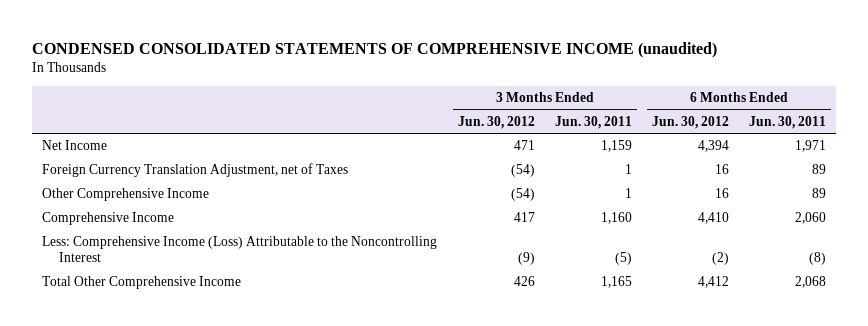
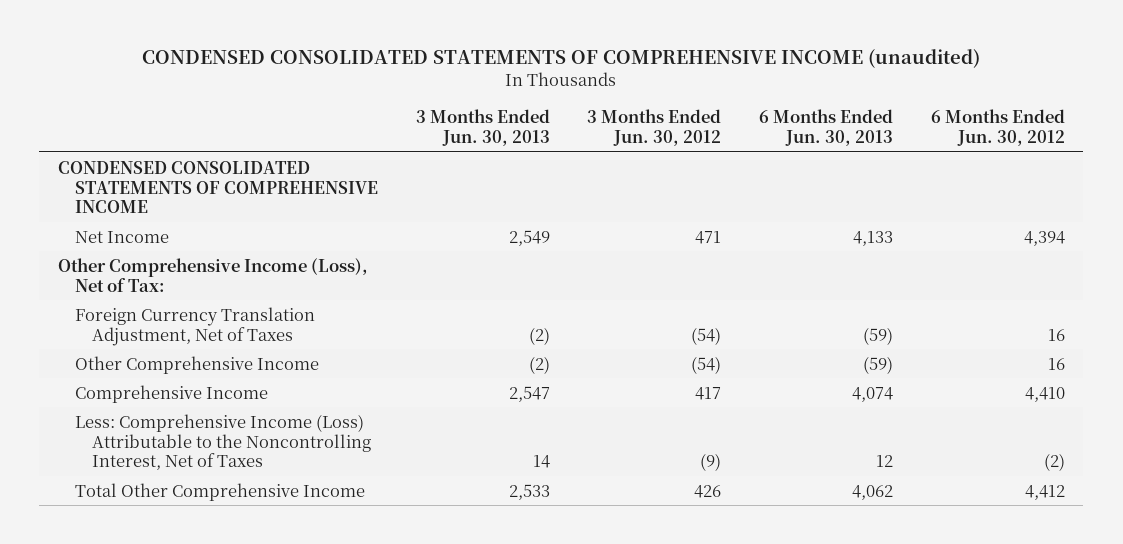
- | 3 Months Ended Jun. 30, 2012 | 3 Months Ended Jun. 30, 2011 | 6 Months Ended Jun. 30, 2012 | 6 Months Ended Jun. 30, 2011
+ | 3 Months Ended Jun. 30, 2013 | 3 Months Ended Jun. 30, 2012 | 6 Months Ended Jun. 30, 2013 | 6 Months Ended Jun. 30, 2012
+ CONDENSED CONSOLIDATED STATEMENTS OF COMPREHENSIVE INCOME
- Foreign Currency Translation Adjustment, net of Taxes | (54) | 1 | 16 | 89
+ Other Comprehensive Income (Loss), Net of Tax:
+ Foreign Currency Translation Adjustment, Net of Taxes | (2) | (54) | (59) | 16
- Less: Comprehensive Income (Loss) Attributable to the Noncontrolling Interest | (9) | (5) | (2) | (8)
+ Less: Comprehensive Income (Loss) Attributable to the Noncontrolling Interest, Net of Taxes | 14 | (9) | 12 | (2)

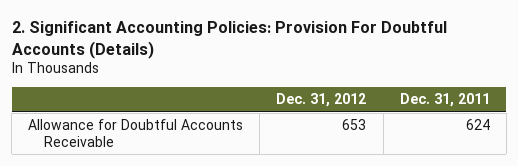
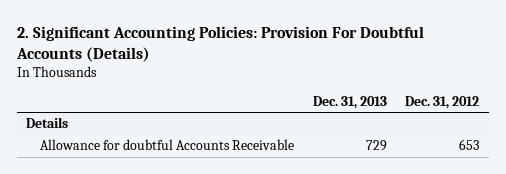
- | Dec. 31, 2012 | Dec. 31, 2011
+ | Dec. 31, 2013 | Dec. 31, 2012
- Allowance for Doubtful Accounts Receivable | 653 | 624
+ Details
+ Allowance for doubtful Accounts Receivable | 729 | 653

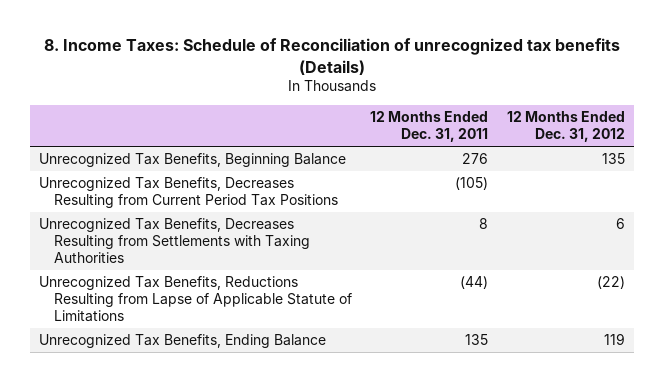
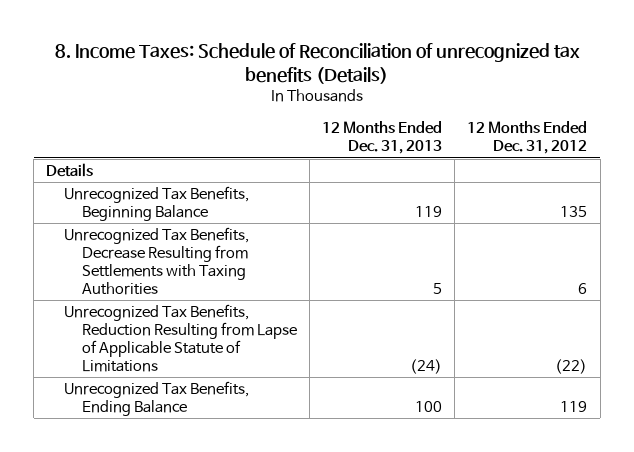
- | 12 Months Ended Dec. 31, 2011 | 12 Months Ended Dec. 31, 2012
+ | 12 Months Ended Dec. 31, 2013 | 12 Months Ended Dec. 31, 2012
+ Details
- Unrecognized Tax Benefits, Decreases Resulting from Current Period Tax Positions | (105) |
- Unrecognized Tax Benefits, Decreases Resulting from Settlements with Taxing Authorities | 8 | 6
- Unrecognized Tax Benefits, Reductions Resulting from Lapse of Applicable Statute of Limitations | (44) | (22)
+ Unrecognized Tax Benefits, Decrease Resulting from Settlements with Taxing Authorities | 5 | 6
+ Unrecognized Tax Benefits, Reduction Resulting from Lapse of Applicable Statute of Limitations | (24) | (22)

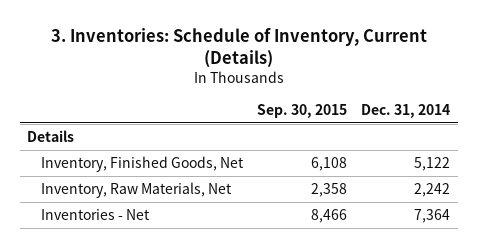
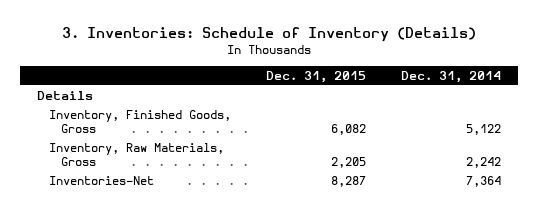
- 3. Inventories: Schedule of Inventory, Current (Details)
+ 3. Inventories: Schedule of Inventory (Details)
- | Sep. 30, 2015 | Dec. 31, 2014
+ | Dec. 31, 2015 | Dec. 31, 2014
- Inventory, Finished Goods, Net | 6,108 | 5,122
- Inventory, Raw Materials, Net | 2,358 | 2,242
- Inventories - Net | 8,466 | 7,364
+ Inventory, Finished Goods, Gross | 6,082 | 5,122
+ Inventory, Raw Materials, Gross | 2,205 | 2,242
+ Inventories-Net | 8,287 | 7,364

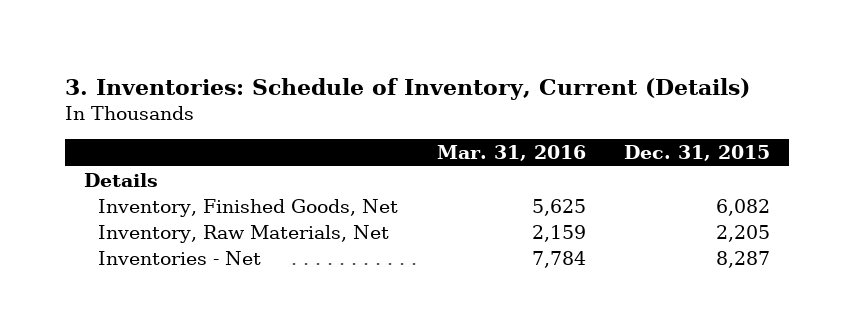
- 3. Inventories: Schedule of Inventory (Details)
+ 3. Inventories: Schedule of Inventory, Current (Details)
- | Dec. 31, 2015 | Dec. 31, 2014
+ | Mar. 31, 2016 | Dec. 31, 2015
- Inventory, Finished Goods, Gross | 6,082 | 5,122
- Inventory, Raw Materials, Gross | 2,205 | 2,242
- Inventories-Net | 8,287 | 7,364
+ Inventory, Finished Goods, Net | 5,625 | 6,082
+ Inventory, Raw Materials, Net | 2,159 | 2,205
+ Inventories - Net | 7,784 | 8,287

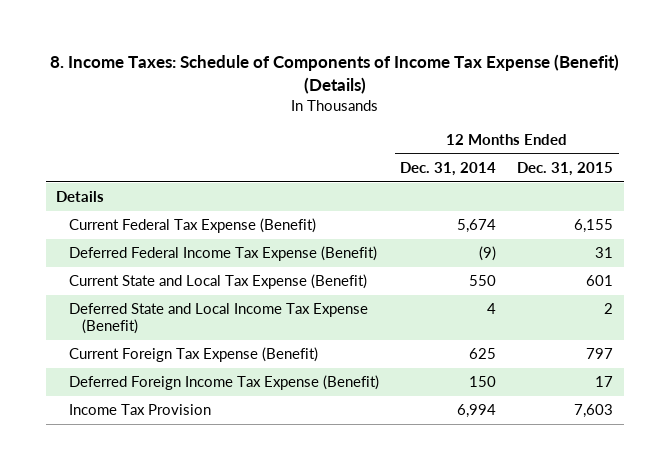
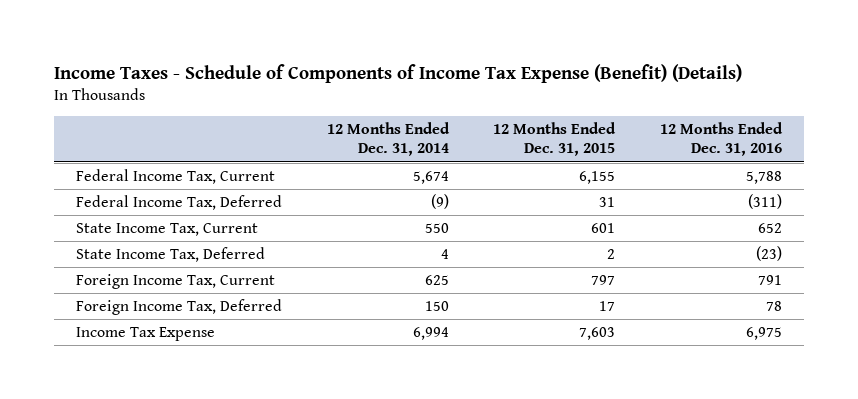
- 8. Income Taxes: Schedule of Components of Income Tax Expense (Benefit) (Details)
+ Income Taxes - Schedule of Components of Income Tax Expense (Benefit) (Details)
- | 12 Months Ended Dec. 31, 2014 | 12 Months Ended Dec. 31, 2015
+ | 12 Months Ended Dec. 31, 2014 | 12 Months Ended Dec. 31, 2015 | 12 Months Ended Dec. 31, 2016
- Details
- Current Federal Tax Expense (Benefit) | 5,674 | 6,155
- Deferred Federal Income Tax Expense (Benefit) | (9) | 31
- Current State and Local Tax Expense (Benefit) | 550 | 601
- Deferred State and Local Income Tax Expense (Benefit) | 4 | 2
- Current Foreign Tax Expense (Benefit) | 625 | 797
- Deferred Foreign Income Tax Expense (Benefit) | 150 | 17
- Income Tax Provision | 6,994 | 7,603
+ Federal Income Tax, Current | 5,674 | 6,155 | 5,788
+ Federal Income Tax, Deferred | (9) | 31 | (311)
+ State Income Tax, Current | 550 | 601 | 652
+ State Income Tax, Deferred | 4 | 2 | (23)
+ Foreign Income Tax, Current | 625 | 797 | 791
+ Foreign Income Tax, Deferred | 150 | 17 | 78
+ Income Tax Expense | 6,994 | 7,603 | 6,975

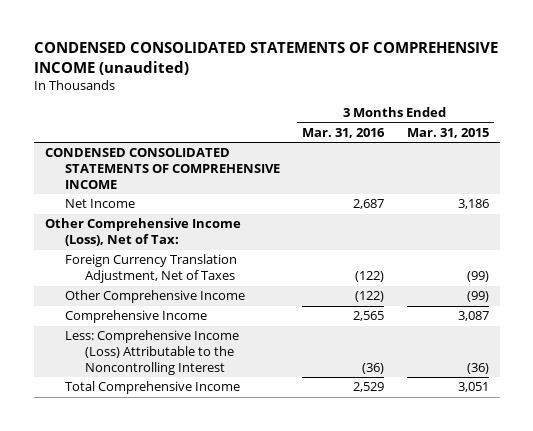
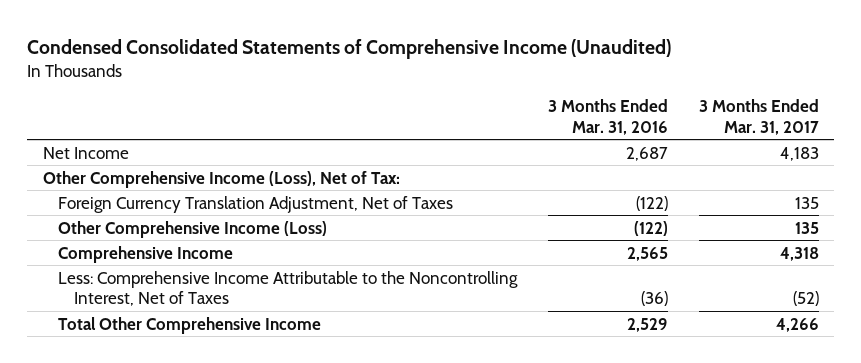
- CONDENSED CONSOLIDATED STATEMENTS OF COMPREHENSIVE INCOME (unaudited)
+ Condensed Consolidated Statements of Comprehensive Income (Unaudited)
- | 3 Months Ended Mar. 31, 2016 | 3 Months Ended Mar. 31, 2015
+ | 3 Months Ended Mar. 31, 2016 | 3 Months Ended Mar. 31, 2017
- CONDENSED CONSOLIDATED STATEMENTS OF COMPREHENSIVE INCOME
- Other Comprehensive Income | (122) | (99)
+ Other Comprehensive Income (Loss) | (122) | 135
- Less: Comprehensive Income (Loss) Attributable to the Noncontrolling Interest | (36) | (36)
- Total Comprehensive Income | 2,529 | 3,051
+ Less: Comprehensive Income Attributable to the Noncontrolling Interest, Net of Taxes | (36) | (52)
+ Total Other Comprehensive Income | 2,529 | 4,266

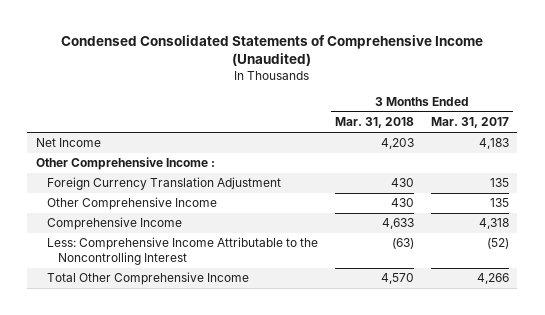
- | 3 Months Ended Mar. 31, 2016 | 3 Months Ended Mar. 31, 2017
+ | 3 Months Ended Mar. 31, 2018 | 3 Months Ended Mar. 31, 2017
- Other Comprehensive Income (Loss), Net of Tax:
- Foreign Currency Translation Adjustment, Net of Taxes | (122) | 135
- Other Comprehensive Income (Loss) | (122) | 135
+ Other Comprehensive Income :
+ Foreign Currency Translation Adjustment | 430 | 135
+ Other Comprehensive Income | 430 | 135
- Less: Comprehensive Income Attributable to the Noncontrolling Interest, Net of Taxes | (36) | (52)
+ Less: Comprehensive Income Attributable to the Noncontrolling Interest | (63) | (52)

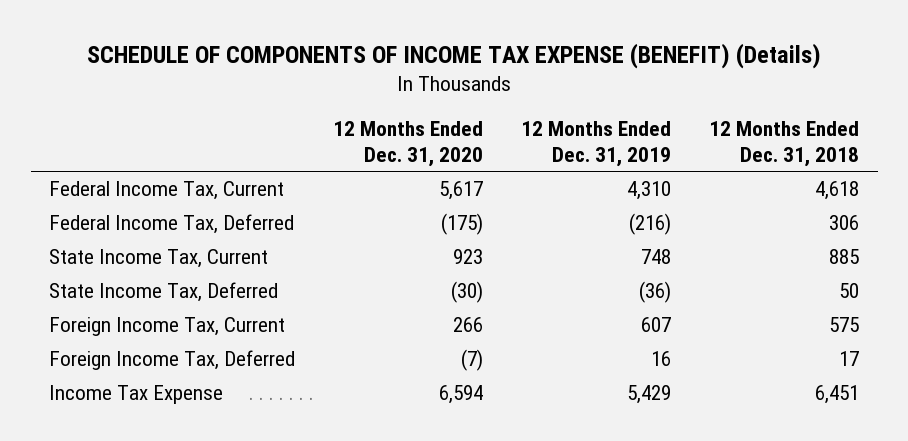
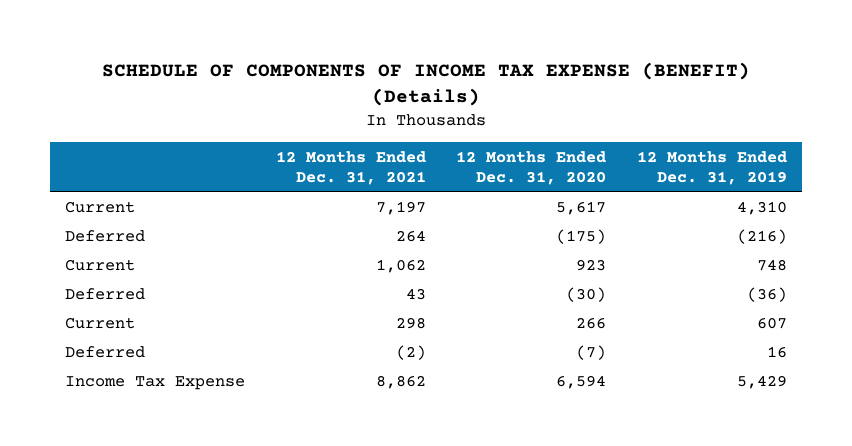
- | 12 Months Ended Dec. 31, 2020 | 12 Months Ended Dec. 31, 2019 | 12 Months Ended Dec. 31, 2018
+ | 12 Months Ended Dec. 31, 2021 | 12 Months Ended Dec. 31, 2020 | 12 Months Ended Dec. 31, 2019
- Federal Income Tax, Current | 5,617 | 4,310 | 4,618
- Federal Income Tax, Deferred | (175) | (216) | 306
- State Income Tax, Current | 923 | 748 | 885
- State Income Tax, Deferred | (30) | (36) | 50
- Foreign Income Tax, Current | 266 | 607 | 575
- Foreign Income Tax, Deferred | (7) | 16 | 17
+ Current | 7,197 | 5,617 | 4,310
+ Deferred | 264 | (175) | (216)
+ Current | 1,062 | 923 | 748
+ Deferred | 43 | (30) | (36)
+ Current | 298 | 266 | 607
+ Deferred | (2) | (7) | 16

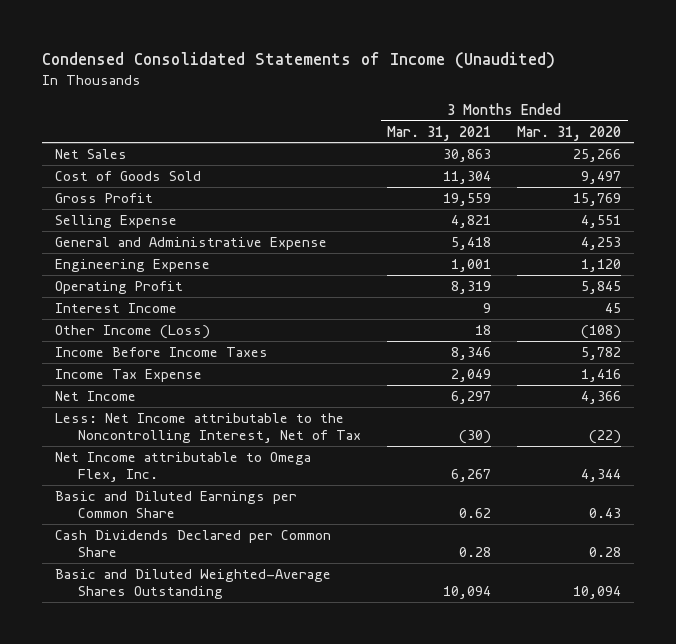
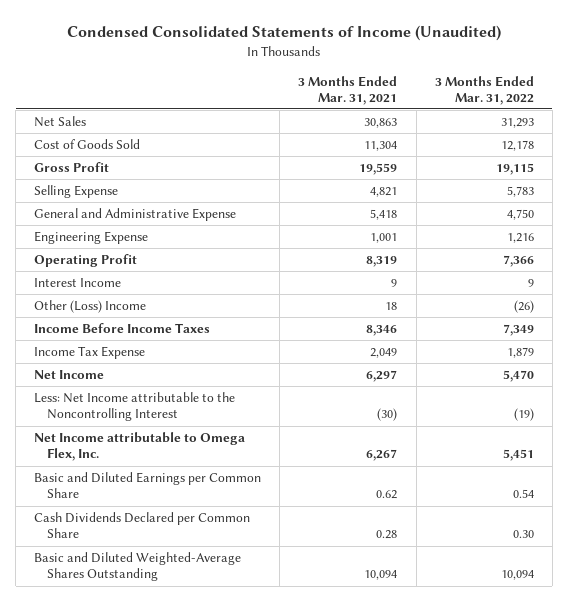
- | 3 Months Ended Mar. 31, 2021 | 3 Months Ended Mar. 31, 2020
+ | 3 Months Ended Mar. 31, 2021 | 3 Months Ended Mar. 31, 2022
- Other Income (Loss) | 18 | (108)
+ Other (Loss) Income | 18 | (26)
- Less: Net Income attributable to the Noncontrolling Interest, Net of Tax | (30) | (22)
+ Less: Net Income attributable to the Noncontrolling Interest | (30) | (19)

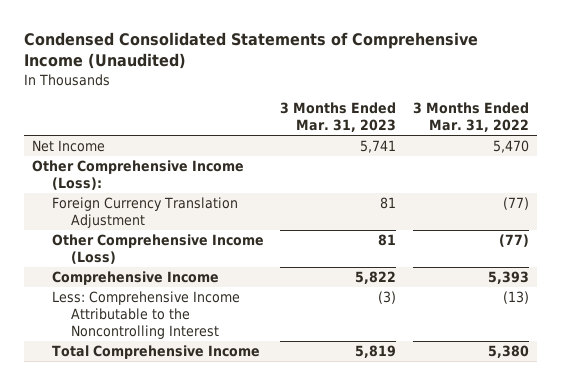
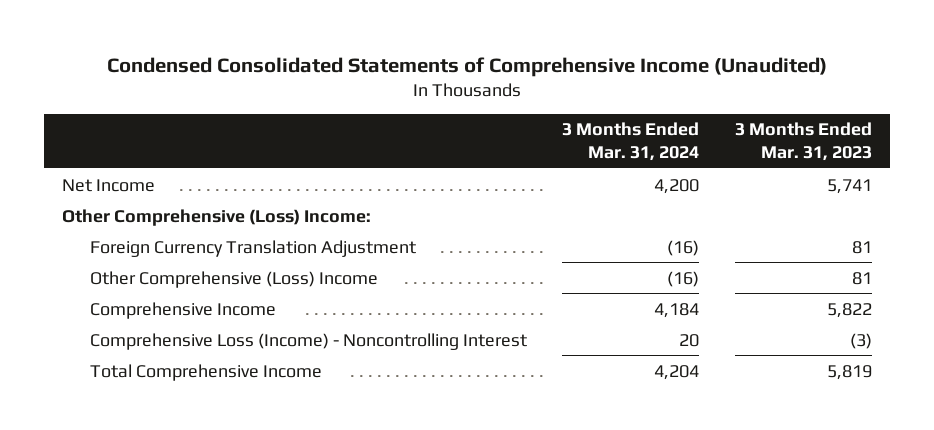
- | 3 Months Ended Mar. 31, 2023 | 3 Months Ended Mar. 31, 2022
+ | 3 Months Ended Mar. 31, 2024 | 3 Months Ended Mar. 31, 2023
- Other Comprehensive Income (Loss):
+ Other Comprehensive (Loss) Income:
- Other Comprehensive Income (Loss) | 81 | (77)
+ Other Comprehensive (Loss) Income | (16) | 81
- Less: Comprehensive Income Attributable to the Noncontrolling Interest | (3) | (13)
+ Comprehensive Loss (Income) - Noncontrolling Interest | 20 | (3)

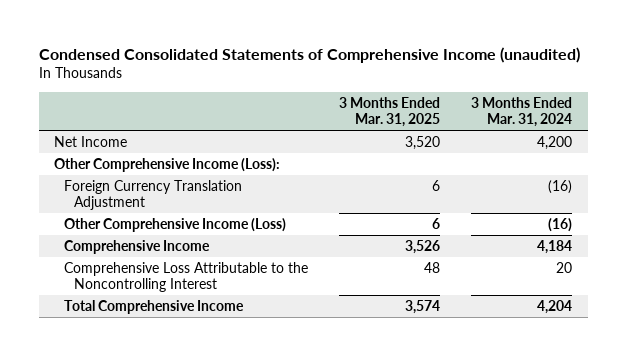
- Condensed Consolidated Statements of Comprehensive Income (Unaudited)
+ Condensed Consolidated Statements of Comprehensive Income (unaudited)
- | 3 Months Ended Mar. 31, 2024 | 3 Months Ended Mar. 31, 2023
+ | 3 Months Ended Mar. 31, 2025 | 3 Months Ended Mar. 31, 2024
- Other Comprehensive (Loss) Income:
+ Other Comprehensive Income (Loss):
- Other Comprehensive (Loss) Income | (16) | 81
+ Other Comprehensive Income (Loss) | 6 | (16)
- Comprehensive Loss (Income) - Noncontrolling Interest | 20 | (3)
+ Comprehensive Loss Attributable to the Noncontrolling Interest | 48 | 20

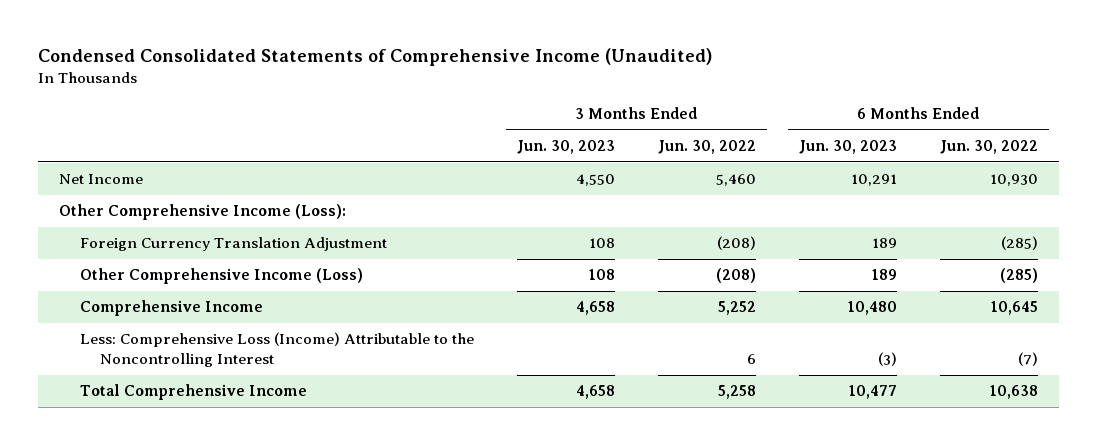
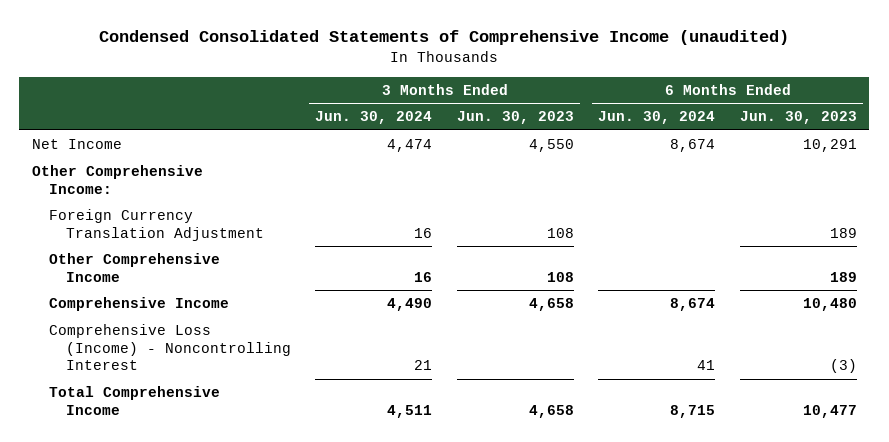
- Condensed Consolidated Statements of Comprehensive Income (Unaudited)
+ Condensed Consolidated Statements of Comprehensive Income (unaudited)
- | 3 Months Ended Jun. 30, 2023 | 3 Months Ended Jun. 30, 2022 | 6 Months Ended Jun. 30, 2023 | 6 Months Ended Jun. 30, 2022
+ | 3 Months Ended Jun. 30, 2024 | 3 Months Ended Jun. 30, 2023 | 6 Months Ended Jun. 30, 2024 | 6 Months Ended Jun. 30, 2023
- Other Comprehensive Income (Loss):
+ Other Comprehensive Income:
- Other Comprehensive Income (Loss) | 108 | (208) | 189 | (285)
+ Other Comprehensive Income | 16 | 108 | | 189
- Less: Comprehensive Loss (Income) Attributable to the Noncontrolling Interest | | 6 | (3) | (7)
+ Comprehensive Loss (Income) - Noncontrolling Interest | 21 | | 41 | (3)

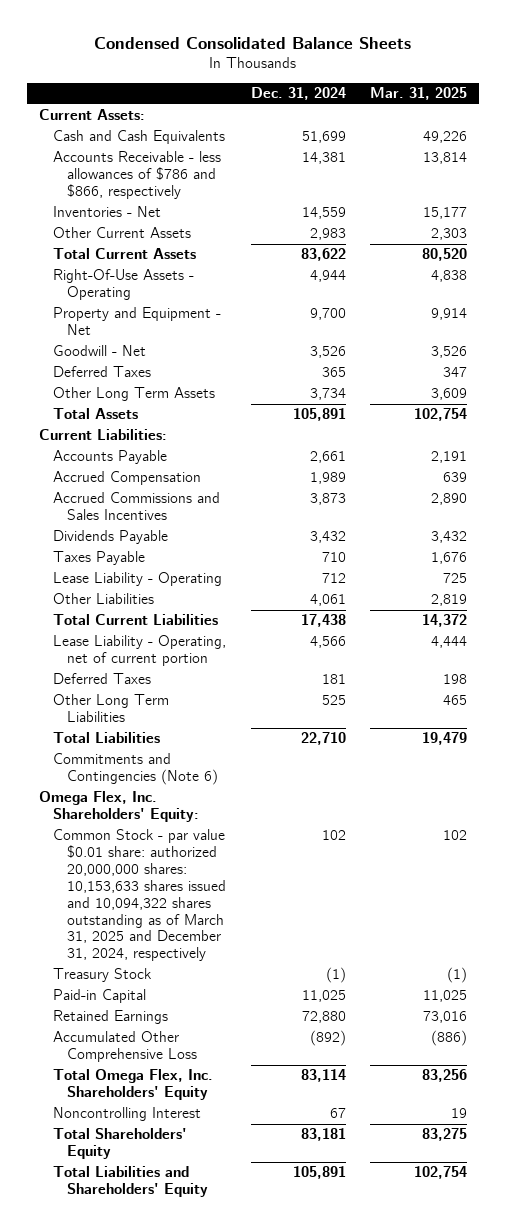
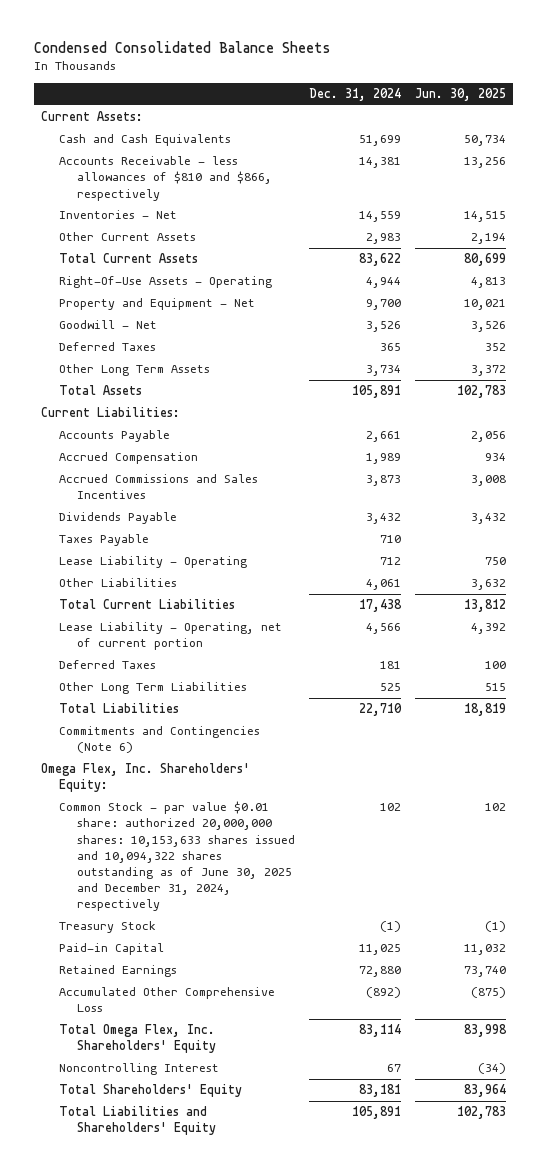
- | Dec. 31, 2024 | Mar. 31, 2025
+ | Dec. 31, 2024 | Jun. 30, 2025
- Accounts Receivable - less allowances of $786 and $866, respectively | 14,381 | 13,814
+ Accounts Receivable - less allowances of $810 and $866, respectively | 14,381 | 13,256
- Common Stock - par value $0.01 share: authorized 20,000,000 shares: 10,153,633 shares issued and 10,094,322 shares outstanding as of March 31, 2025 and December 31, 2024, respectively | 102 | 102
+ Common Stock - par value $0.01 share: authorized 20,000,000 shares: 10,153,633 shares issued and 10,094,322 shares outstanding as of June 30, 2025 and December 31, 2024, respectively | 102 | 102

